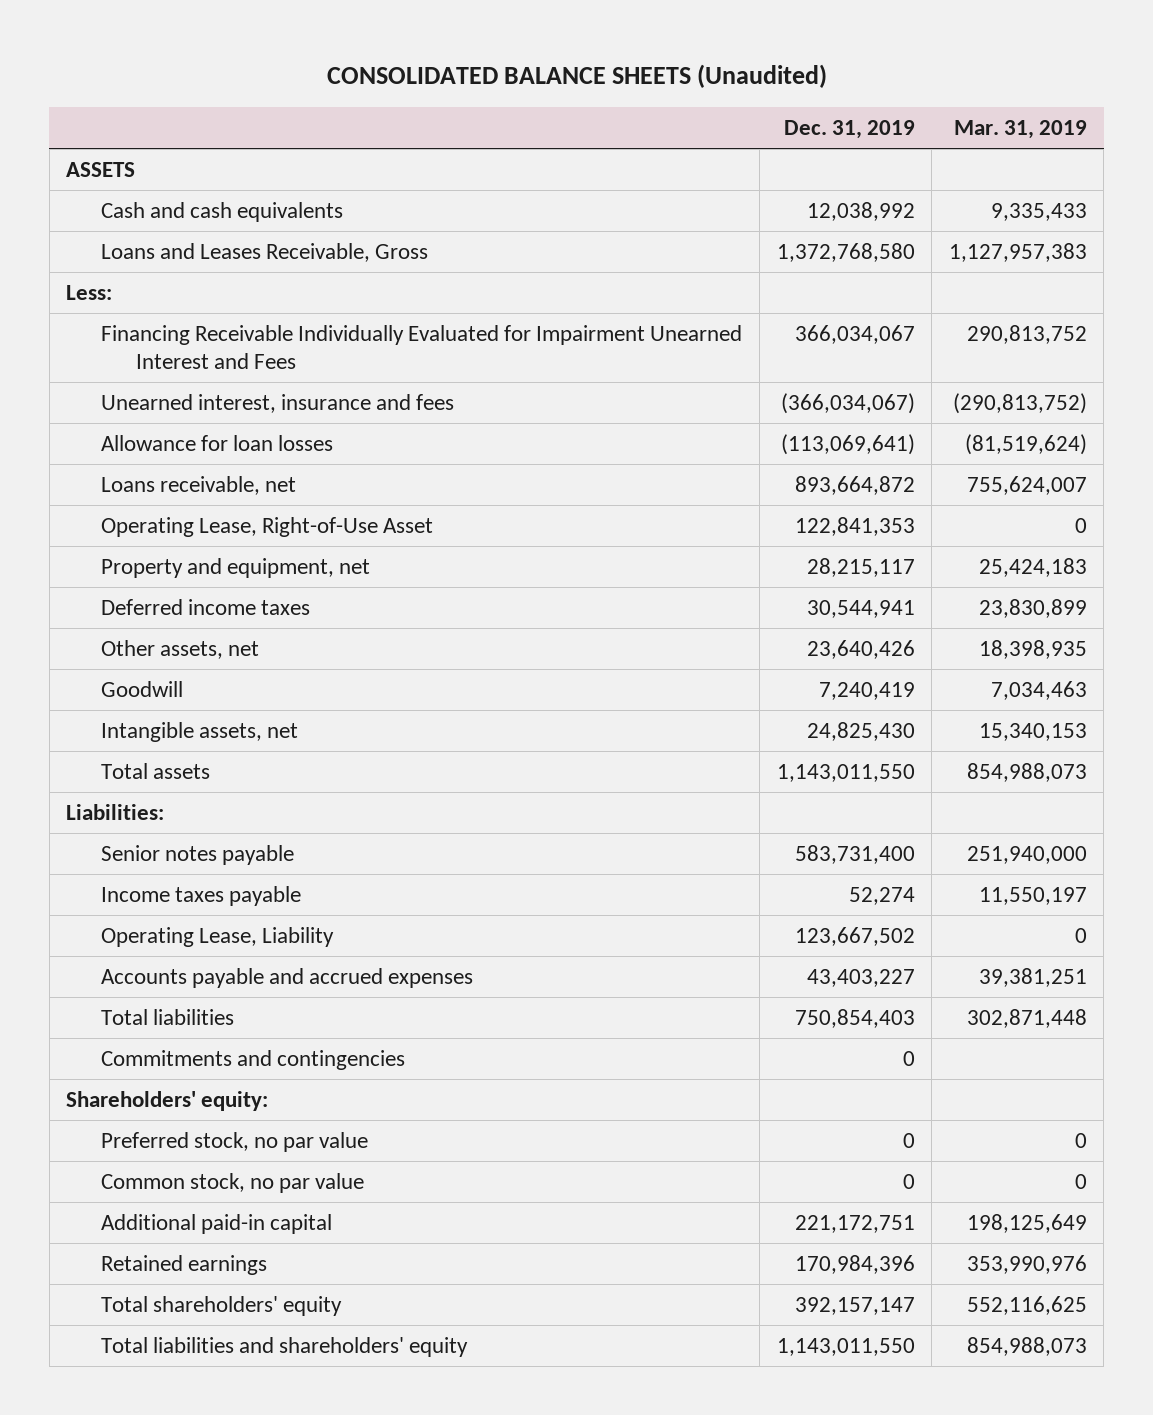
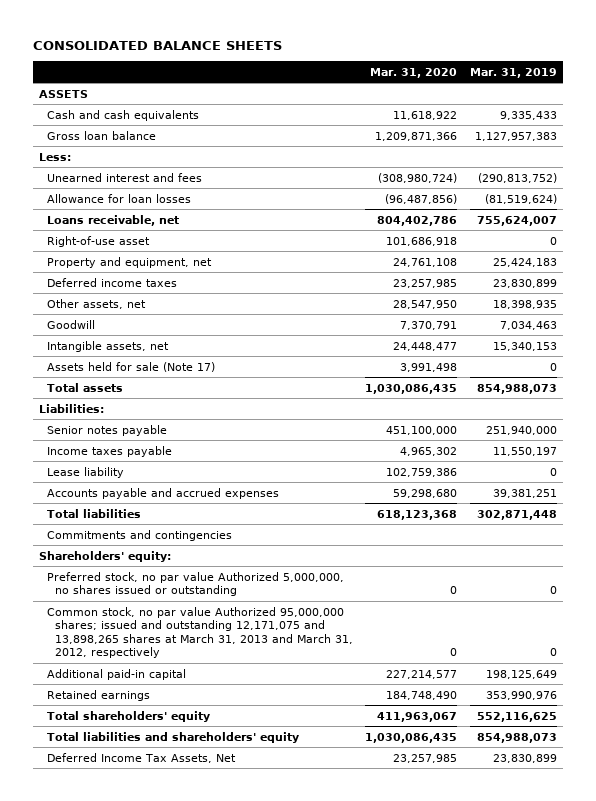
- CONSOLIDATED BALANCE SHEETS (Unaudited)
+ CONSOLIDATED BALANCE SHEETS
- | Dec. 31, 2019 | Mar. 31, 2019
+ | Mar. 31, 2020 | Mar. 31, 2019
- Loans and Leases Receivable, Gross | 1,372,768,580 | 1,127,957,383
+ Gross loan balance | 1,209,871,366 | 1,127,957,383
- Financing Receivable Individually Evaluated for Impairment Unearned Interest and Fees | 366,034,067 | 290,813,752
- Unearned interest, insurance and fees | (366,034,067) | (290,813,752)
+ Unearned interest and fees | (308,980,724) | (290,813,752)
- Operating Lease, Right-of-Use Asset | 122,841,353 | 0
+ Right-of-use asset | 101,686,918 | 0
+ Assets held for sale (Note 17) | 3,991,498 | 0
- Operating Lease, Liability | 123,667,502 | 0
+ Lease liability | 102,759,386 | 0
- Preferred stock, no par value | 0 | 0
- Common stock, no par value | 0 | 0
+ Preferred stock, no par value Authorized 5,000,000, no shares issued or outstanding | 0 | 0
+ Common stock, no par value Authorized 95,000,000 shares; issued and outstanding 12,171,075 and 13,898,265 shares at March 31, 2013 and March 31, 2012, respectively | 0 | 0
+ Deferred Income Tax Assets, Net | 23,257,985 | 23,830,899

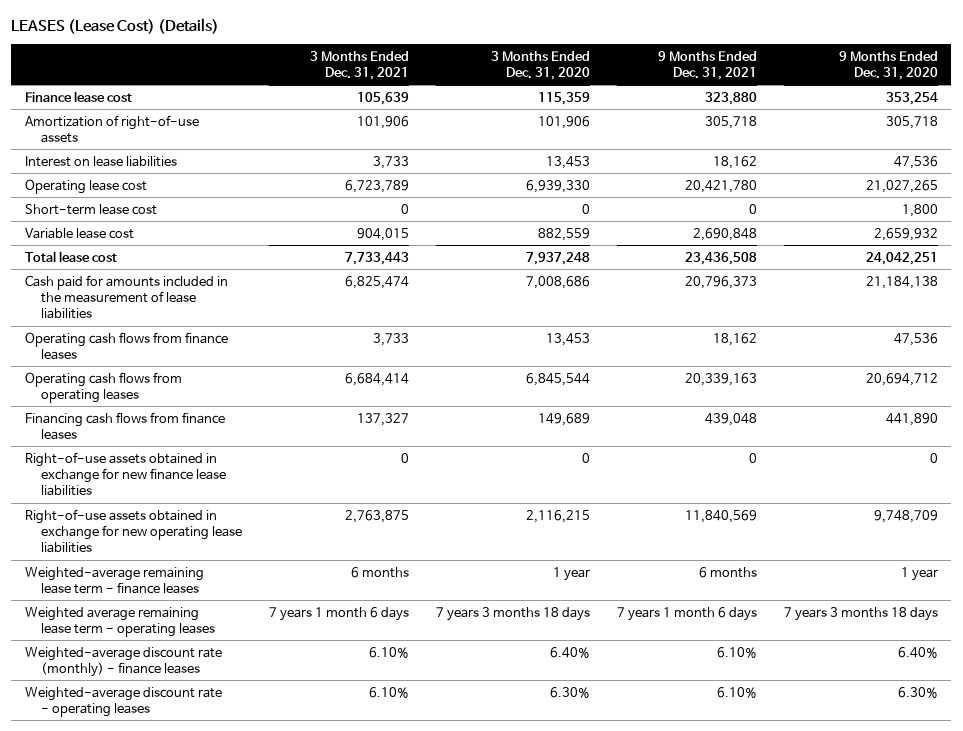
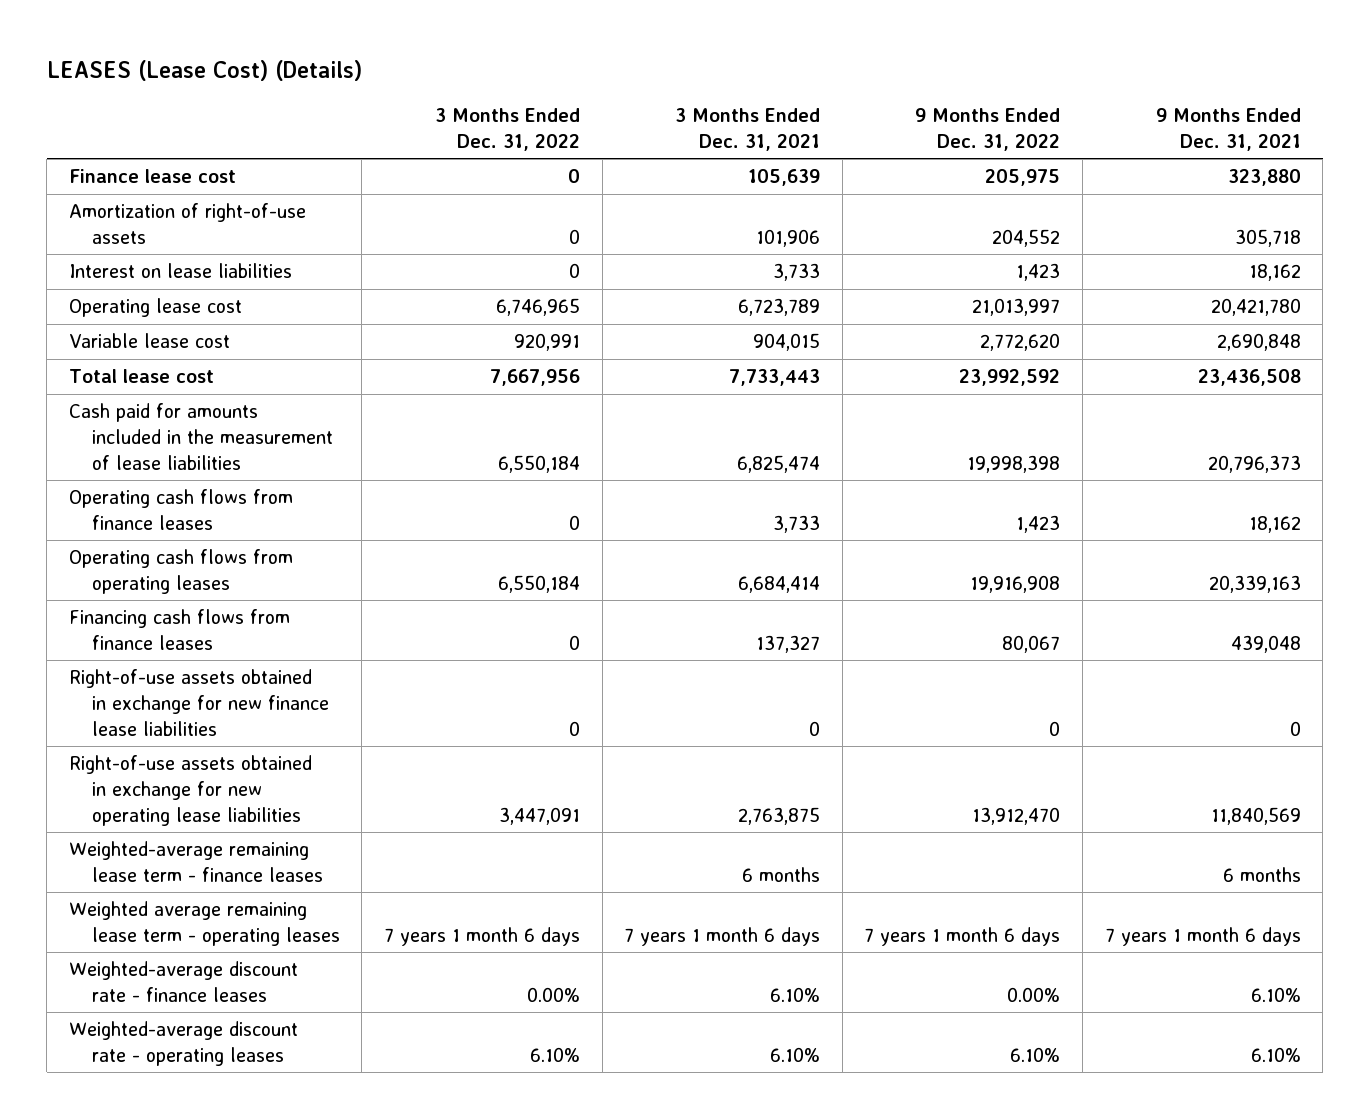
- | 3 Months Ended Dec. 31, 2021 | 3 Months Ended Dec. 31, 2020 | 9 Months Ended Dec. 31, 2021 | 9 Months Ended Dec. 31, 2020
+ | 3 Months Ended Dec. 31, 2022 | 3 Months Ended Dec. 31, 2021 | 9 Months Ended Dec. 31, 2022 | 9 Months Ended Dec. 31, 2021
- Short-term lease cost | 0 | 0 | 0 | 1,800
- Weighted-average discount rate (monthly) - finance leases | 6.10% | 6.40% | 6.10% | 6.40%
+ Weighted-average discount rate - finance leases | 0.00% | 6.10% | 0.00% | 6.10%

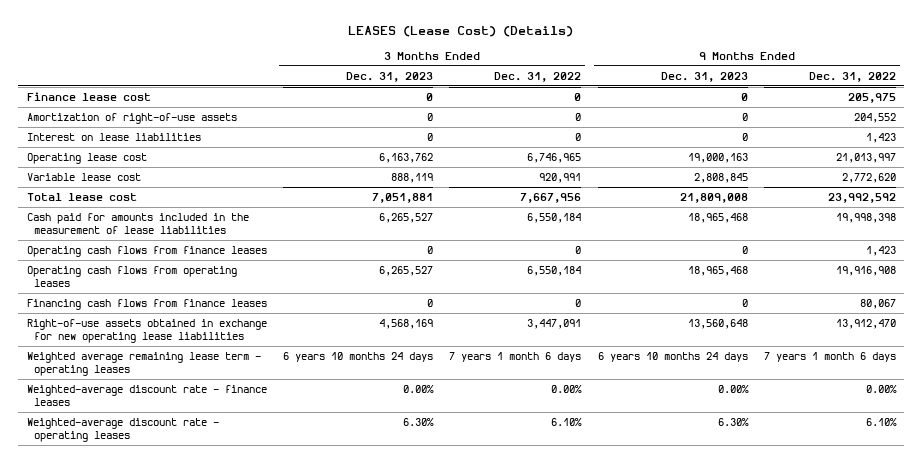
- | 3 Months Ended Dec. 31, 2022 | 3 Months Ended Dec. 31, 2021 | 9 Months Ended Dec. 31, 2022 | 9 Months Ended Dec. 31, 2021
+ | 3 Months Ended Dec. 31, 2023 | 3 Months Ended Dec. 31, 2022 | 9 Months Ended Dec. 31, 2023 | 9 Months Ended Dec. 31, 2022
- Right-of-use assets obtained in exchange for new finance lease liabilities | 0 | 0 | 0 | 0
- Weighted-average remaining lease term - finance leases | | 6 months | | 6 months

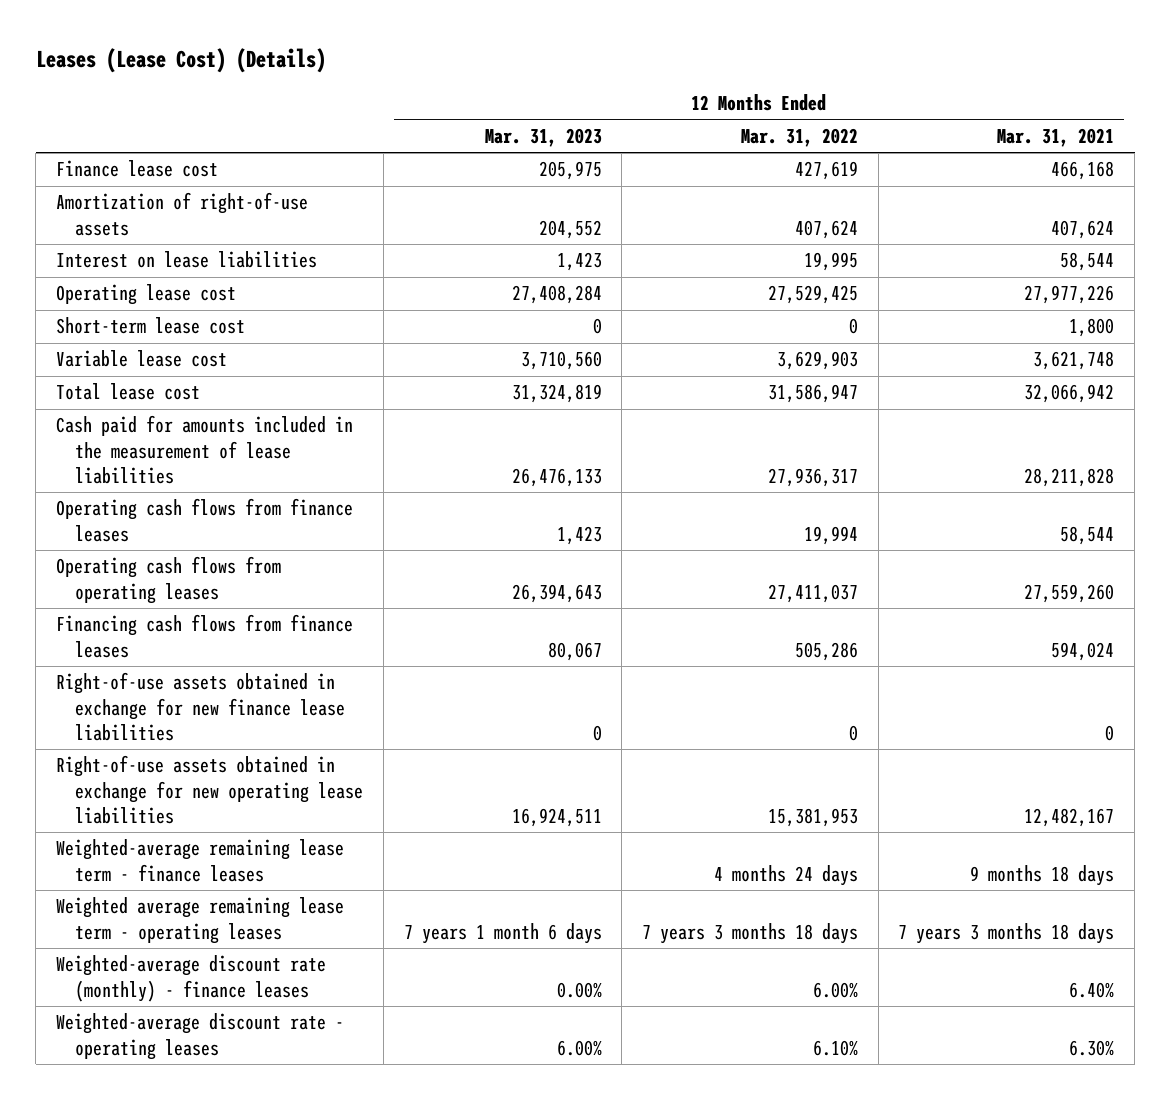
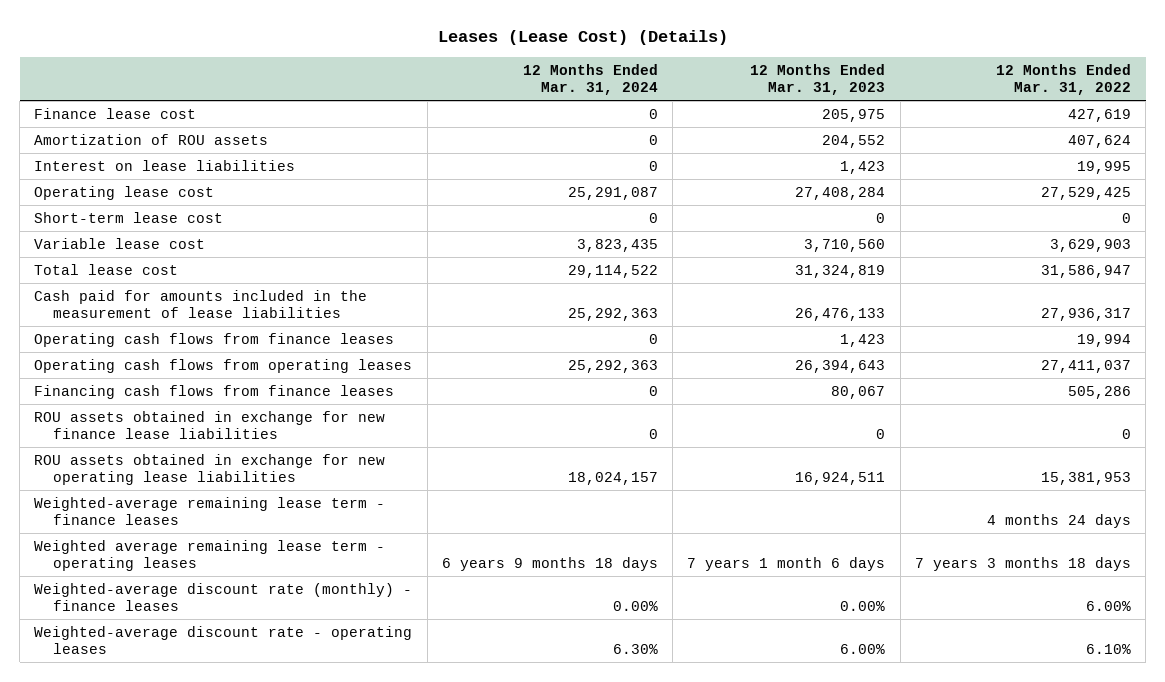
- | 12 Months Ended Mar. 31, 2023 | 12 Months Ended Mar. 31, 2022 | 12 Months Ended Mar. 31, 2021
+ | 12 Months Ended Mar. 31, 2024 | 12 Months Ended Mar. 31, 2023 | 12 Months Ended Mar. 31, 2022
- Amortization of right-of-use assets | 204,552 | 407,624 | 407,624
+ Amortization of ROU assets | 0 | 204,552 | 407,624
- Right-of-use assets obtained in exchange for new finance lease liabilities | 0 | 0 | 0
- Right-of-use assets obtained in exchange for new operating lease liabilities | 16,924,511 | 15,381,953 | 12,482,167
+ ROU assets obtained in exchange for new finance lease liabilities | 0 | 0 | 0
+ ROU assets obtained in exchange for new operating lease liabilities | 18,024,157 | 16,924,511 | 15,381,953

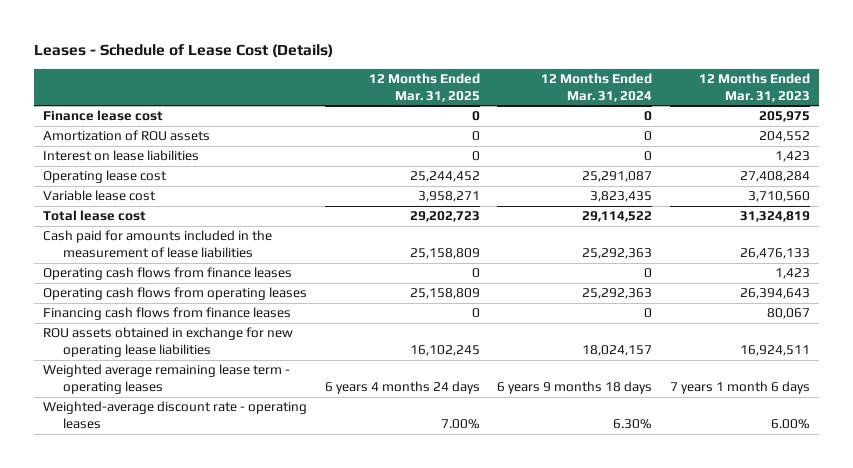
- Leases (Lease Cost) (Details)
+ Leases - Schedule of Lease Cost (Details)
- | 12 Months Ended Mar. 31, 2024 | 12 Months Ended Mar. 31, 2023 | 12 Months Ended Mar. 31, 2022
+ | 12 Months Ended Mar. 31, 2025 | 12 Months Ended Mar. 31, 2024 | 12 Months Ended Mar. 31, 2023
- Short-term lease cost | 0 | 0 | 0
- ROU assets obtained in exchange for new finance lease liabilities | 0 | 0 | 0
- Weighted-average remaining lease term - finance leases | | | 4 months 24 days
- Weighted-average discount rate (monthly) - finance leases | 0.00% | 0.00% | 6.00%

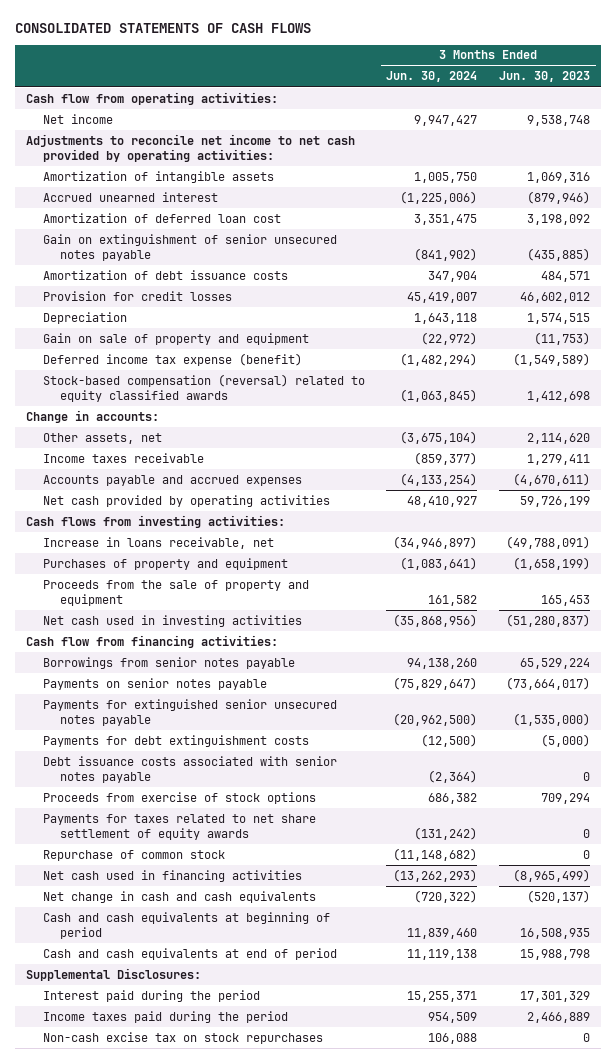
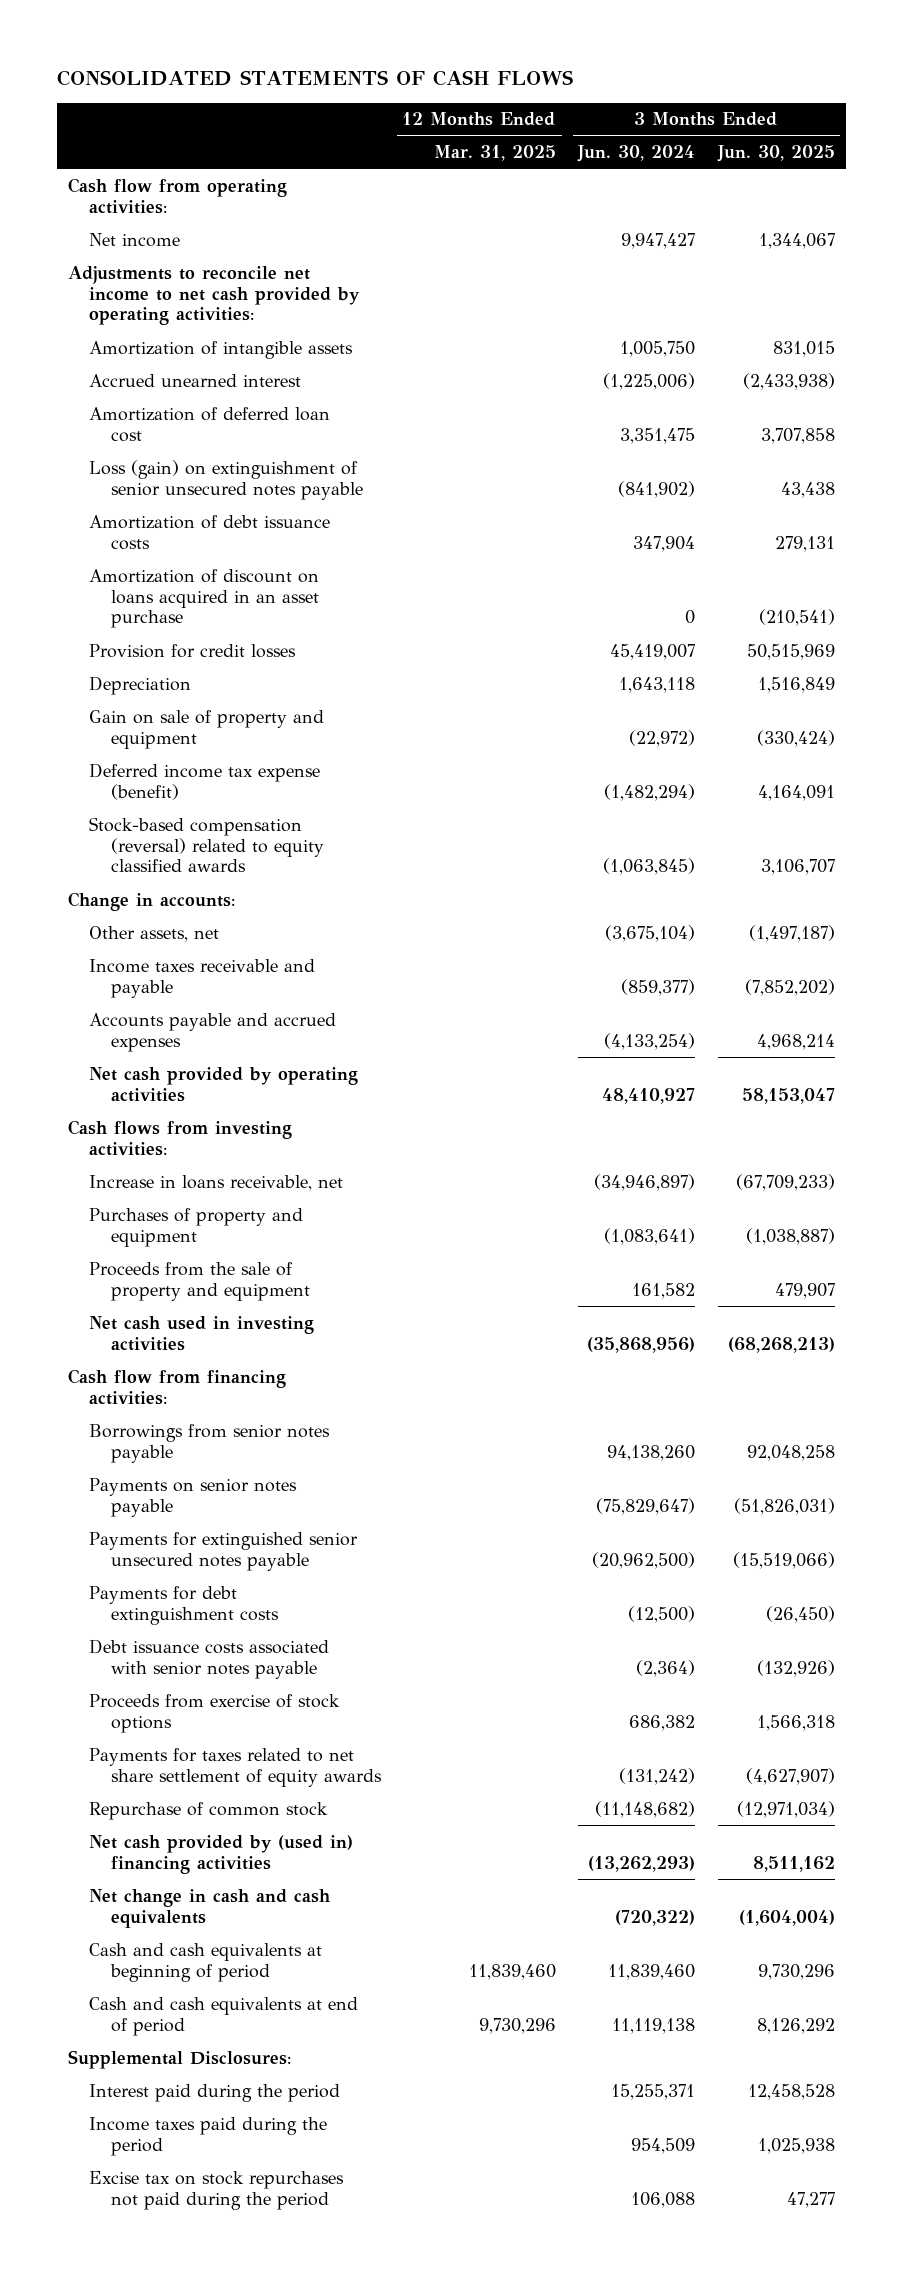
- | 3 Months Ended Jun. 30, 2024 | 3 Months Ended Jun. 30, 2023
+ | 12 Months Ended Mar. 31, 2025 | 3 Months Ended Jun. 30, 2024 | 3 Months Ended Jun. 30, 2025
- Gain on extinguishment of senior unsecured notes payable | (841,902) | (435,885)
+ Loss (gain) on extinguishment of senior unsecured notes payable | | (841,902) | 43,438
+ Amortization of discount on loans acquired in an asset purchase | | 0 | (210,541)
- Income taxes receivable | (859,377) | 1,279,411
+ Income taxes receivable and payable | | (859,377) | (7,852,202)
- Net cash used in financing activities | (13,262,293) | (8,965,499)
+ Net cash provided by (used in) financing activities | | (13,262,293) | 8,511,162
- Non-cash excise tax on stock repurchases | 106,088 | 0
+ Excise tax on stock repurchases not paid during the period | | 106,088 | 47,277

